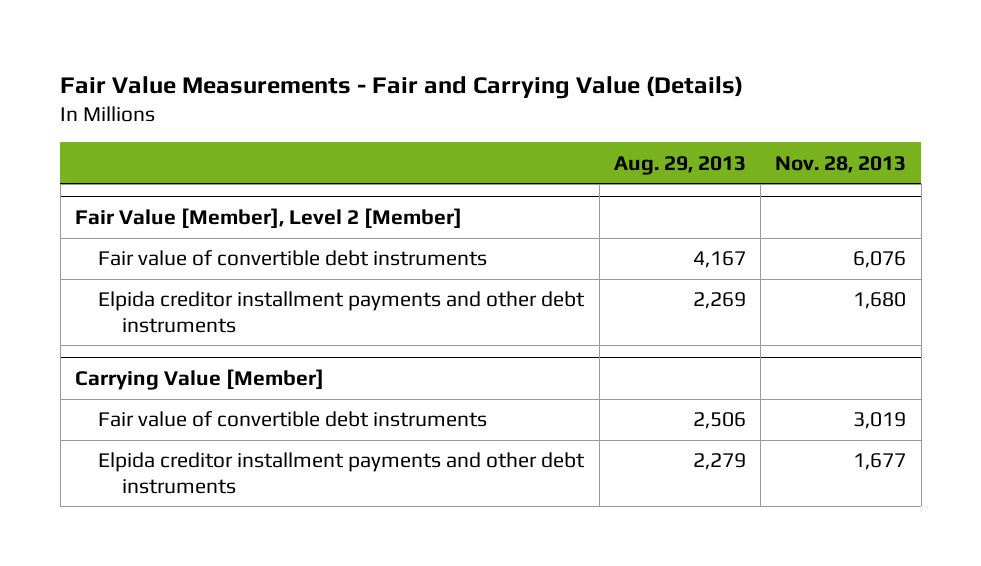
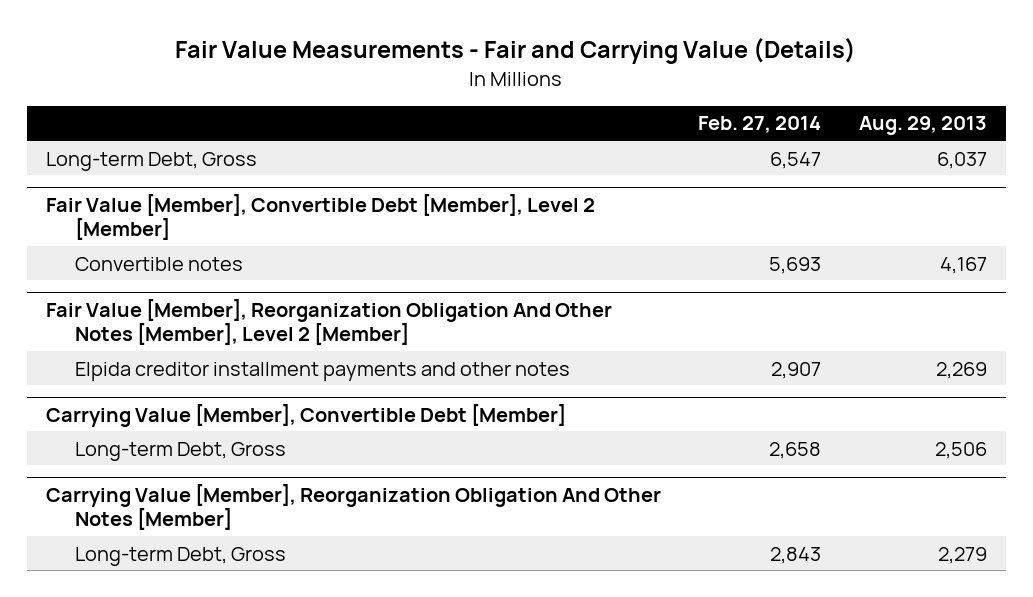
- | Aug. 29, 2013 | Nov. 28, 2013
+ | Feb. 27, 2014 | Aug. 29, 2013
- Fair Value [Member], Level 2 [Member]
- Fair value of convertible debt instruments | 4,167 | 6,076
- Elpida creditor installment payments and other debt instruments | 2,269 | 1,680
- Carrying Value [Member]
- Fair value of convertible debt instruments | 2,506 | 3,019
- Elpida creditor installment payments and other debt instruments | 2,279 | 1,677
+ Long-term Debt, Gross | 6,547 | 6,037
+ Fair Value [Member], Convertible Debt [Member], Level 2 [Member]
+ Convertible notes | 5,693 | 4,167
+ Fair Value [Member], Reorganization Obligation And Other Notes [Member], Level 2 [Member]
+ Elpida creditor installment payments and other notes | 2,907 | 2,269
+ Carrying Value [Member], Convertible Debt [Member]
+ Long-term Debt, Gross | 2,658 | 2,506
+ Carrying Value [Member], Reorganization Obligation And Other Notes [Member]
+ Long-term Debt, Gross | 2,843 | 2,279

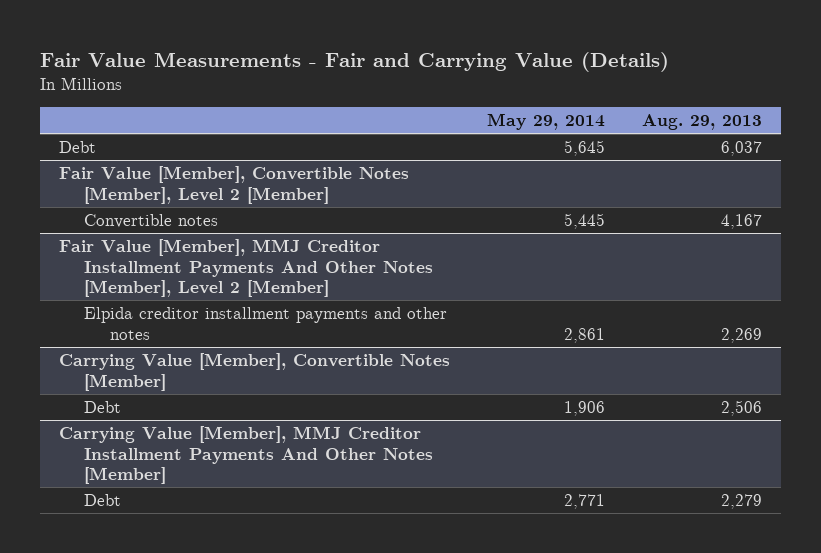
- | Feb. 27, 2014 | Aug. 29, 2013
+ | May 29, 2014 | Aug. 29, 2013
- Long-term Debt, Gross | 6,547 | 6,037
- Fair Value [Member], Convertible Debt [Member], Level 2 [Member]
+ Debt | 5,645 | 6,037
+ Fair Value [Member], Convertible Notes [Member], Level 2 [Member]
- Fair Value [Member], Reorganization Obligation And Other Notes [Member], Level 2 [Member]
+ Fair Value [Member], MMJ Creditor Installment Payments And Other Notes [Member], Level 2 [Member]
- Carrying Value [Member], Convertible Debt [Member]
- Long-term Debt, Gross | 2,658 | 2,506
- Carrying Value [Member], Reorganization Obligation And Other Notes [Member]
- Long-term Debt, Gross | 2,843 | 2,279
+ Carrying Value [Member], Convertible Notes [Member]
+ Debt | 1,906 | 2,506
+ Carrying Value [Member], MMJ Creditor Installment Payments And Other Notes [Member]
+ Debt | 2,771 | 2,279

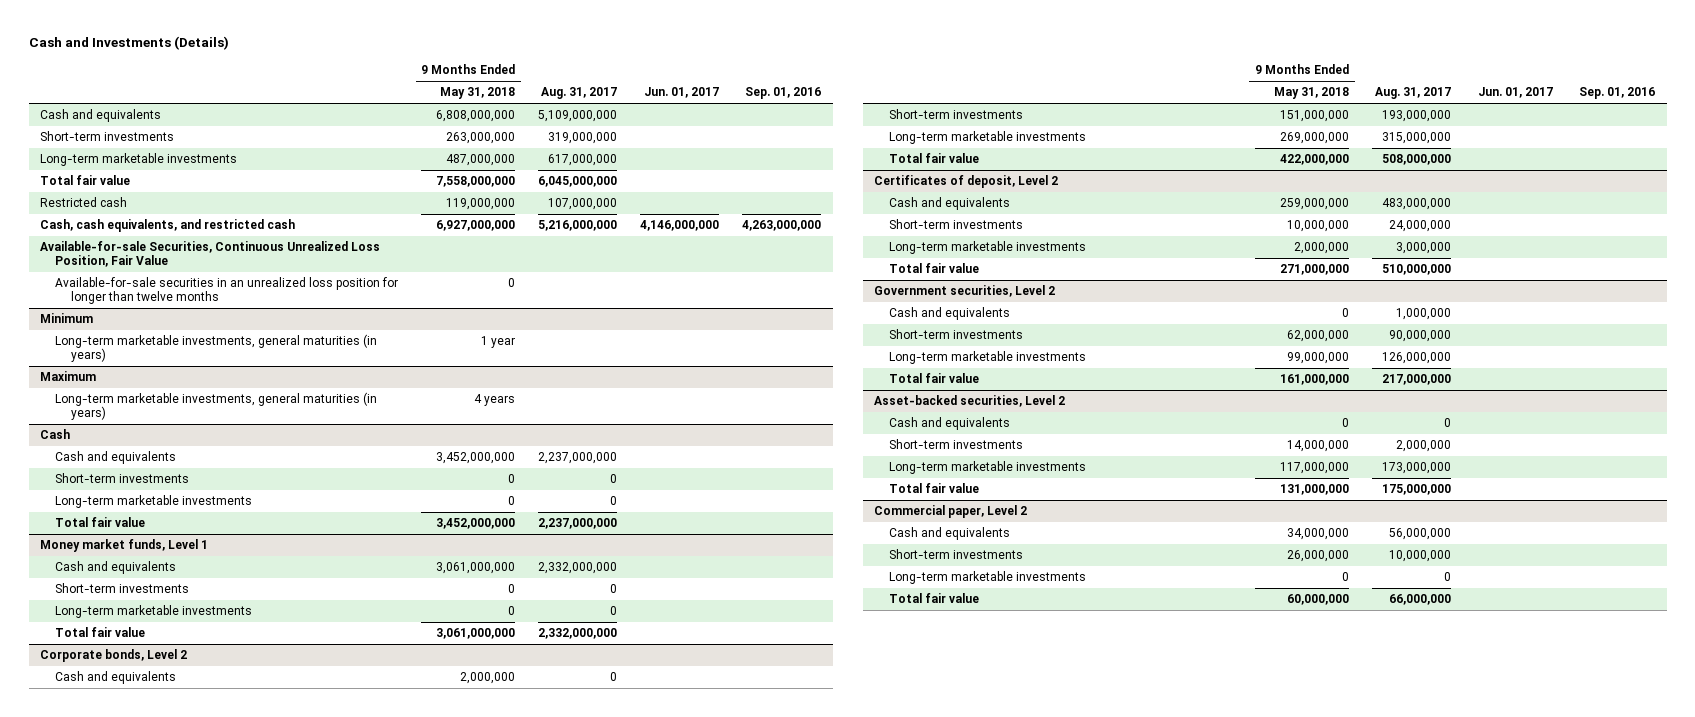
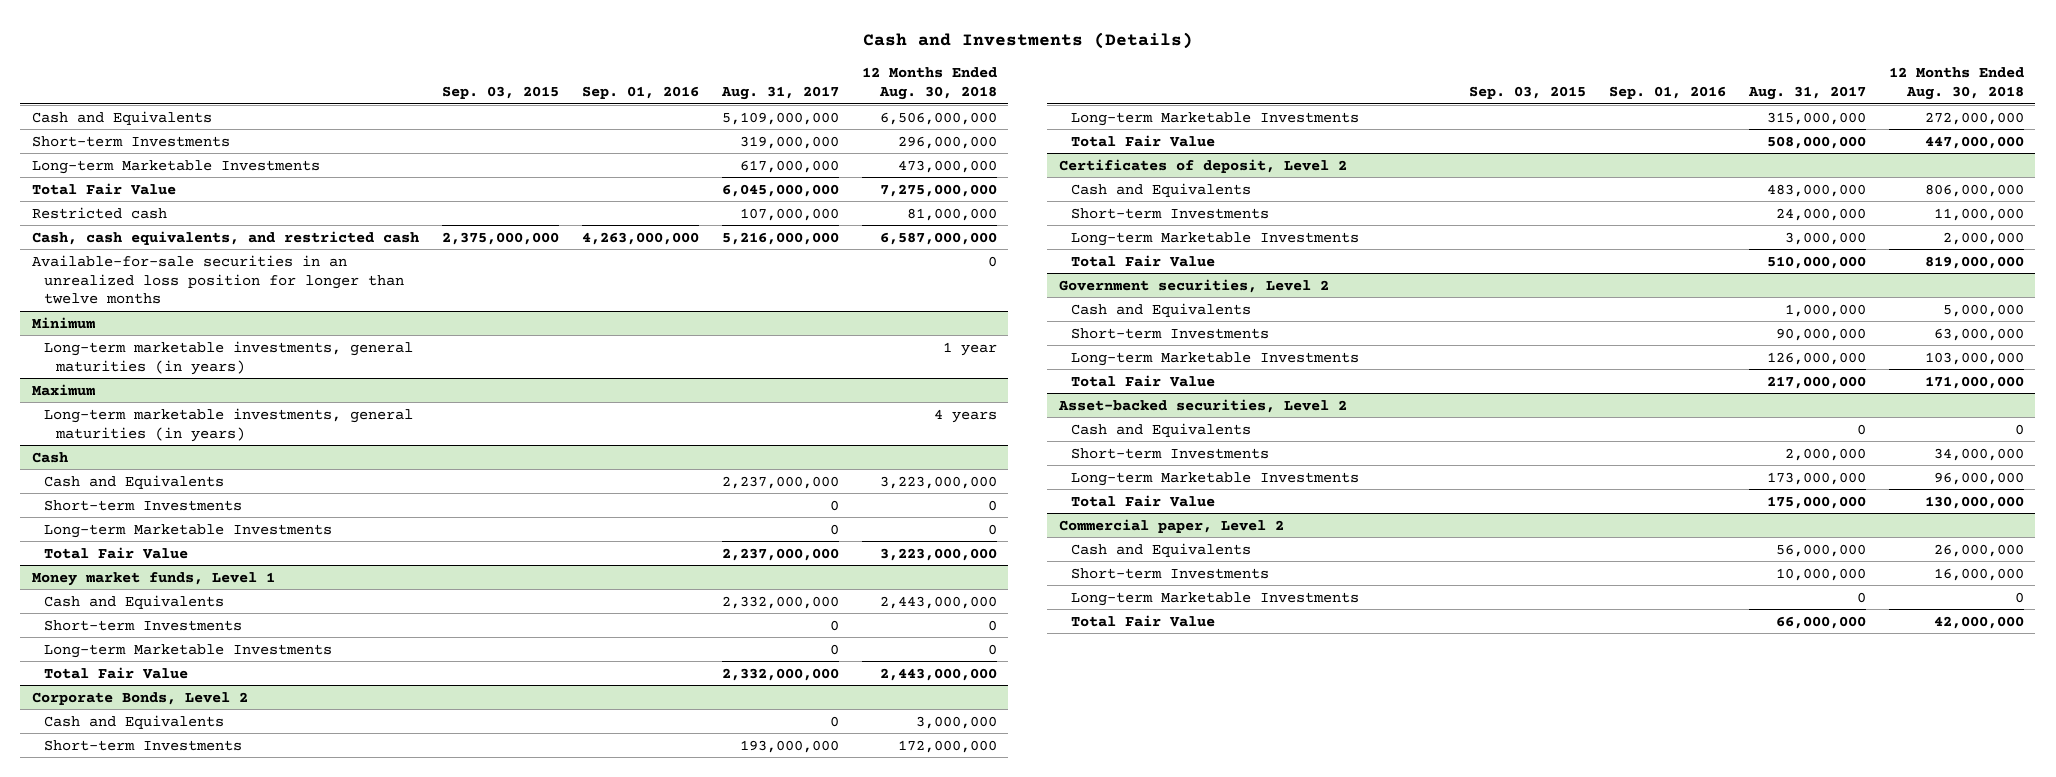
- | 9 Months Ended May 31, 2018 | Aug. 31, 2017 | Jun. 01, 2017 | Sep. 01, 2016
+ | Sep. 03, 2015 | Sep. 01, 2016 | Aug. 31, 2017 | 12 Months Ended Aug. 30, 2018
- Cash and equivalents | 6,808,000,000 | 5,109,000,000 | |
- Short-term investments | 263,000,000 | 319,000,000 | |
- Long-term marketable investments | 487,000,000 | 617,000,000 | |
- Total fair value | 7,558,000,000 | 6,045,000,000 | |
+ Cash and Equivalents | | | 5,109,000,000 | 6,506,000,000
+ Short-term Investments | | | 319,000,000 | 296,000,000
+ Long-term Marketable Investments | | | 617,000,000 | 473,000,000
+ Total Fair Value | | | 6,045,000,000 | 7,275,000,000
- Available-for-sale Securities, Continuous Unrealized Loss Position, Fair Value
@ Cash
- Cash and equivalents | 3,452,000,000 | 2,237,000,000 | |
- Short-term investments | 0 | 0 | |
- Long-term marketable investments | 0 | 0 | |
- Total fair value | 3,452,000,000 | 2,237,000,000 | |
+ Cash and Equivalents | | | 2,237,000,000 | 3,223,000,000
+ Short-term Investments | | | 0 | 0
+ Long-term Marketable Investments | | | 0 | 0
+ Total Fair Value | | | 2,237,000,000 | 3,223,000,000
@ Money market funds, Level 1
- Cash and equivalents | 3,061,000,000 | 2,332,000,000 | |
- Short-term investments | 0 | 0 | |
- Long-term marketable investments | 0 | 0 | |
- Total fair value | 3,061,000,000 | 2,332,000,000 | |
- Corporate bonds, Level 2
- Cash and equivalents | 2,000,000 | 0 | |
- Short-term investments | 151,000,000 | 193,000,000 | |
- Long-term marketable investments | 269,000,000 | 315,000,000 | |
- Total fair value | 422,000,000 | 508,000,000 | |
@ Money market funds, Level 1
+ Cash and Equivalents | | | 2,332,000,000 | 2,443,000,000
+ Short-term Investments | | | 0 | 0
+ Long-term Marketable Investments | | | 0 | 0
+ Total Fair Value | | | 2,332,000,000 | 2,443,000,000
+ Corporate Bonds, Level 2
+ Cash and Equivalents | | | 0 | 3,000,000
+ Short-term Investments | | | 193,000,000 | 172,000,000
+ Long-term Marketable Investments | | | 315,000,000 | 272,000,000
+ Total Fair Value | | | 508,000,000 | 447,000,000
@ Certificates of deposit, Level 2
- Cash and equivalents | 259,000,000 | 483,000,000 | |
- Short-term investments | 10,000,000 | 24,000,000 | |
- Long-term marketable investments | 2,000,000 | 3,000,000 | |
- Total fair value | 271,000,000 | 510,000,000 | |
+ Cash and Equivalents | | | 483,000,000 | 806,000,000
+ Short-term Investments | | | 24,000,000 | 11,000,000
+ Long-term Marketable Investments | | | 3,000,000 | 2,000,000
+ Total Fair Value | | | 510,000,000 | 819,000,000
@ Government securities, Level 2
- Cash and equivalents | 0 | 1,000,000 | |
- Short-term investments | 62,000,000 | 90,000,000 | |
- Long-term marketable investments | 99,000,000 | 126,000,000 | |
- Total fair value | 161,000,000 | 217,000,000 | |
+ Cash and Equivalents | | | 1,000,000 | 5,000,000
+ Short-term Investments | | | 90,000,000 | 63,000,000
+ Long-term Marketable Investments | | | 126,000,000 | 103,000,000
+ Total Fair Value | | | 217,000,000 | 171,000,000
@ Asset-backed securities, Level 2
- Cash and equivalents | 0 | 0 | |
- Short-term investments | 14,000,000 | 2,000,000 | |
- Long-term marketable investments | 117,000,000 | 173,000,000 | |
- Total fair value | 131,000,000 | 175,000,000 | |
+ Cash and Equivalents | | | 0 | 0
+ Short-term Investments | | | 2,000,000 | 34,000,000
+ Long-term Marketable Investments | | | 173,000,000 | 96,000,000
+ Total Fair Value | | | 175,000,000 | 130,000,000
@ Commercial paper, Level 2
- Cash and equivalents | 34,000,000 | 56,000,000 | |
- Short-term investments | 26,000,000 | 10,000,000 | |
- Long-term marketable investments | 0 | 0 | |
- Total fair value | 60,000,000 | 66,000,000 | |
+ Cash and Equivalents | | | 56,000,000 | 26,000,000
+ Short-term Investments | | | 10,000,000 | 16,000,000
+ Long-term Marketable Investments | | | 0 | 0
+ Total Fair Value | | | 66,000,000 | 42,000,000

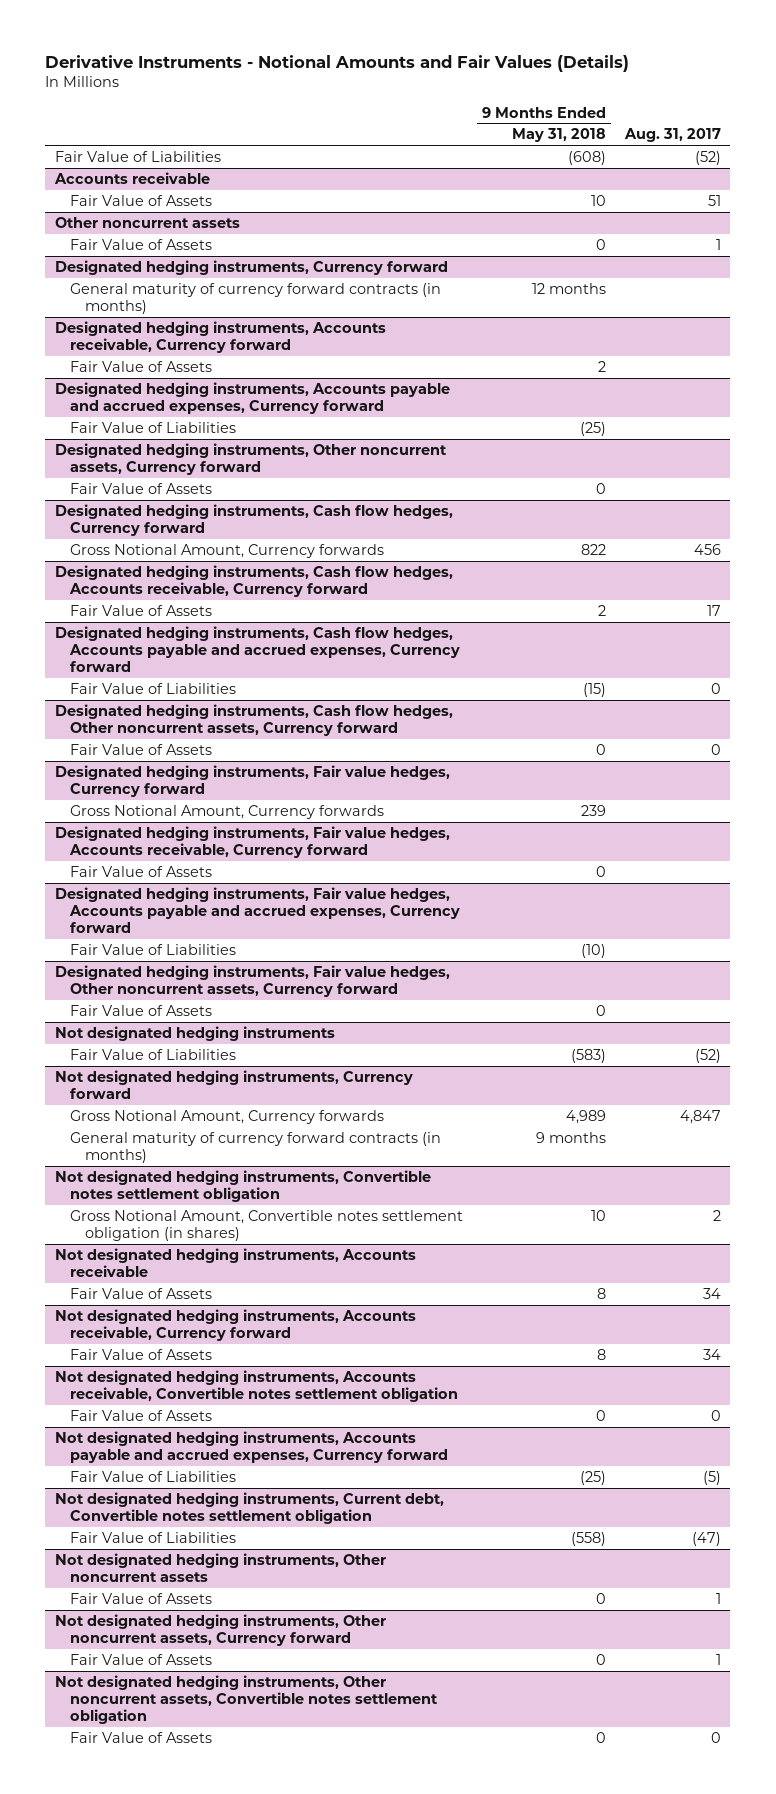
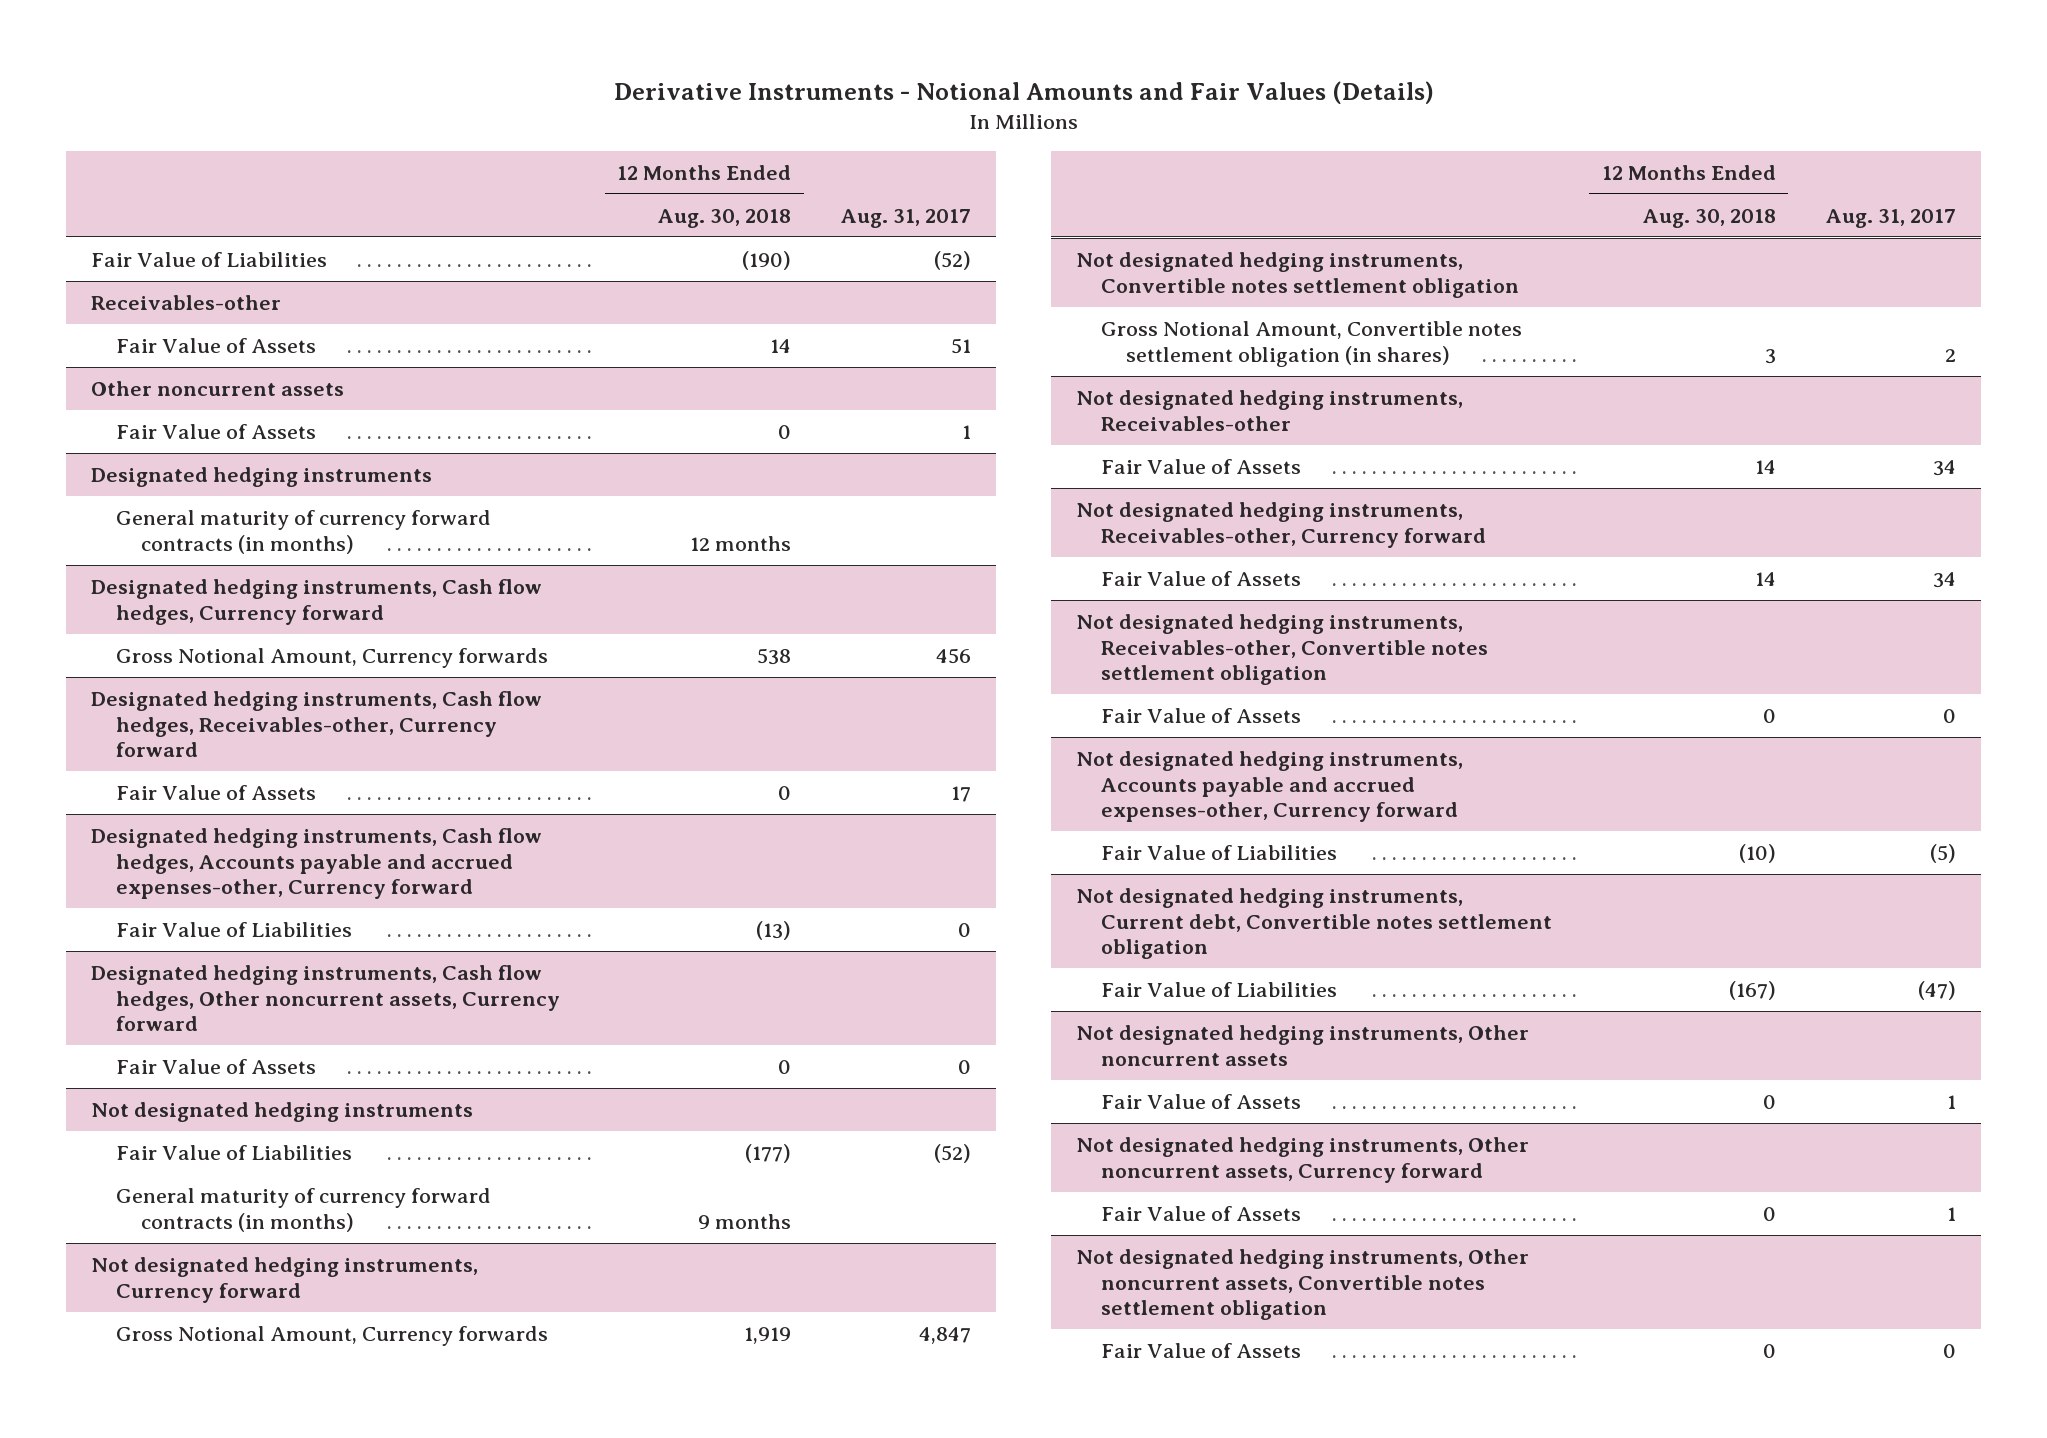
- | 9 Months Ended May 31, 2018 | Aug. 31, 2017
+ | 12 Months Ended Aug. 30, 2018 | Aug. 31, 2017
- Accounts receivable
+ Receivables-other
- Designated hedging instruments, Currency forward
+ Designated hedging instruments
- Designated hedging instruments, Accounts receivable, Currency forward
- Fair Value of Assets | 2 |
- Designated hedging instruments, Accounts payable and accrued expenses, Currency forward
- Fair Value of Liabilities | (25) |
- Designated hedging instruments, Other noncurrent assets, Currency forward
- Fair Value of Assets | 0 |
- Designated hedging instruments, Cash flow hedges, Accounts receivable, Currency forward
+ Designated hedging instruments, Cash flow hedges, Receivables-other, Currency forward
- Designated hedging instruments, Cash flow hedges, Accounts payable and accrued expenses, Currency forward
+ Designated hedging instruments, Cash flow hedges, Accounts payable and accrued expenses-other, Currency forward
- Designated hedging instruments, Fair value hedges, Currency forward
- Gross Notional Amount, Currency forwards | 239 |
- Designated hedging instruments, Fair value hedges, Accounts receivable, Currency forward
- Fair Value of Assets | 0 |
- Designated hedging instruments, Fair value hedges, Accounts payable and accrued expenses, Currency forward
- Fair Value of Liabilities | (10) |
- Designated hedging instruments, Fair value hedges, Other noncurrent assets, Currency forward
- Fair Value of Assets | 0 |
@ Not designated hedging instruments
+ General maturity of currency forward contracts (in months) | 9 months |
@ Not designated hedging instruments, Currency forward
- General maturity of currency forward contracts (in months) | 9 months |
- Not designated hedging instruments, Accounts receivable
+ Not designated hedging instruments, Receivables-other
- Not designated hedging instruments, Accounts receivable, Currency forward
+ Not designated hedging instruments, Receivables-other, Currency forward
- Not designated hedging instruments, Accounts receivable, Convertible notes settlement obligation
+ Not designated hedging instruments, Receivables-other, Convertible notes settlement obligation
- Not designated hedging instruments, Accounts payable and accrued expenses, Currency forward
+ Not designated hedging instruments, Accounts payable and accrued expenses-other, Currency forward

